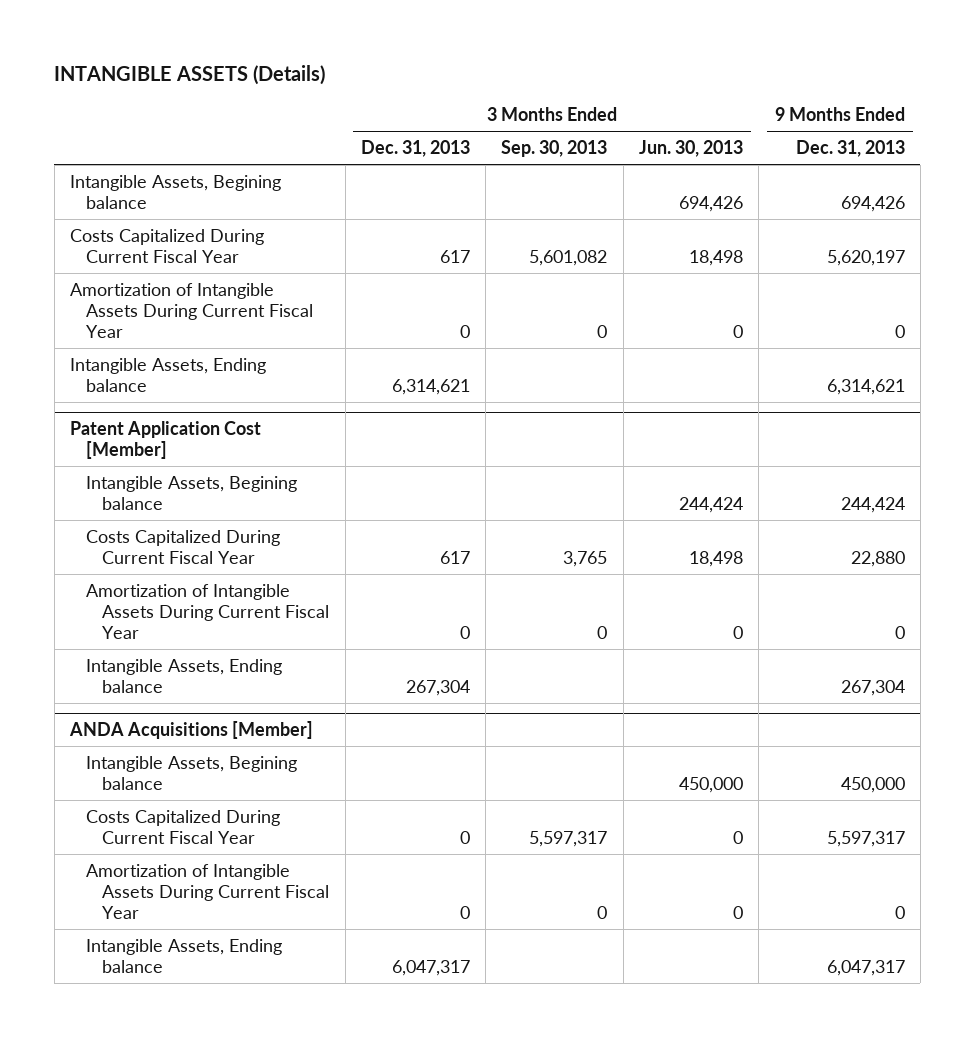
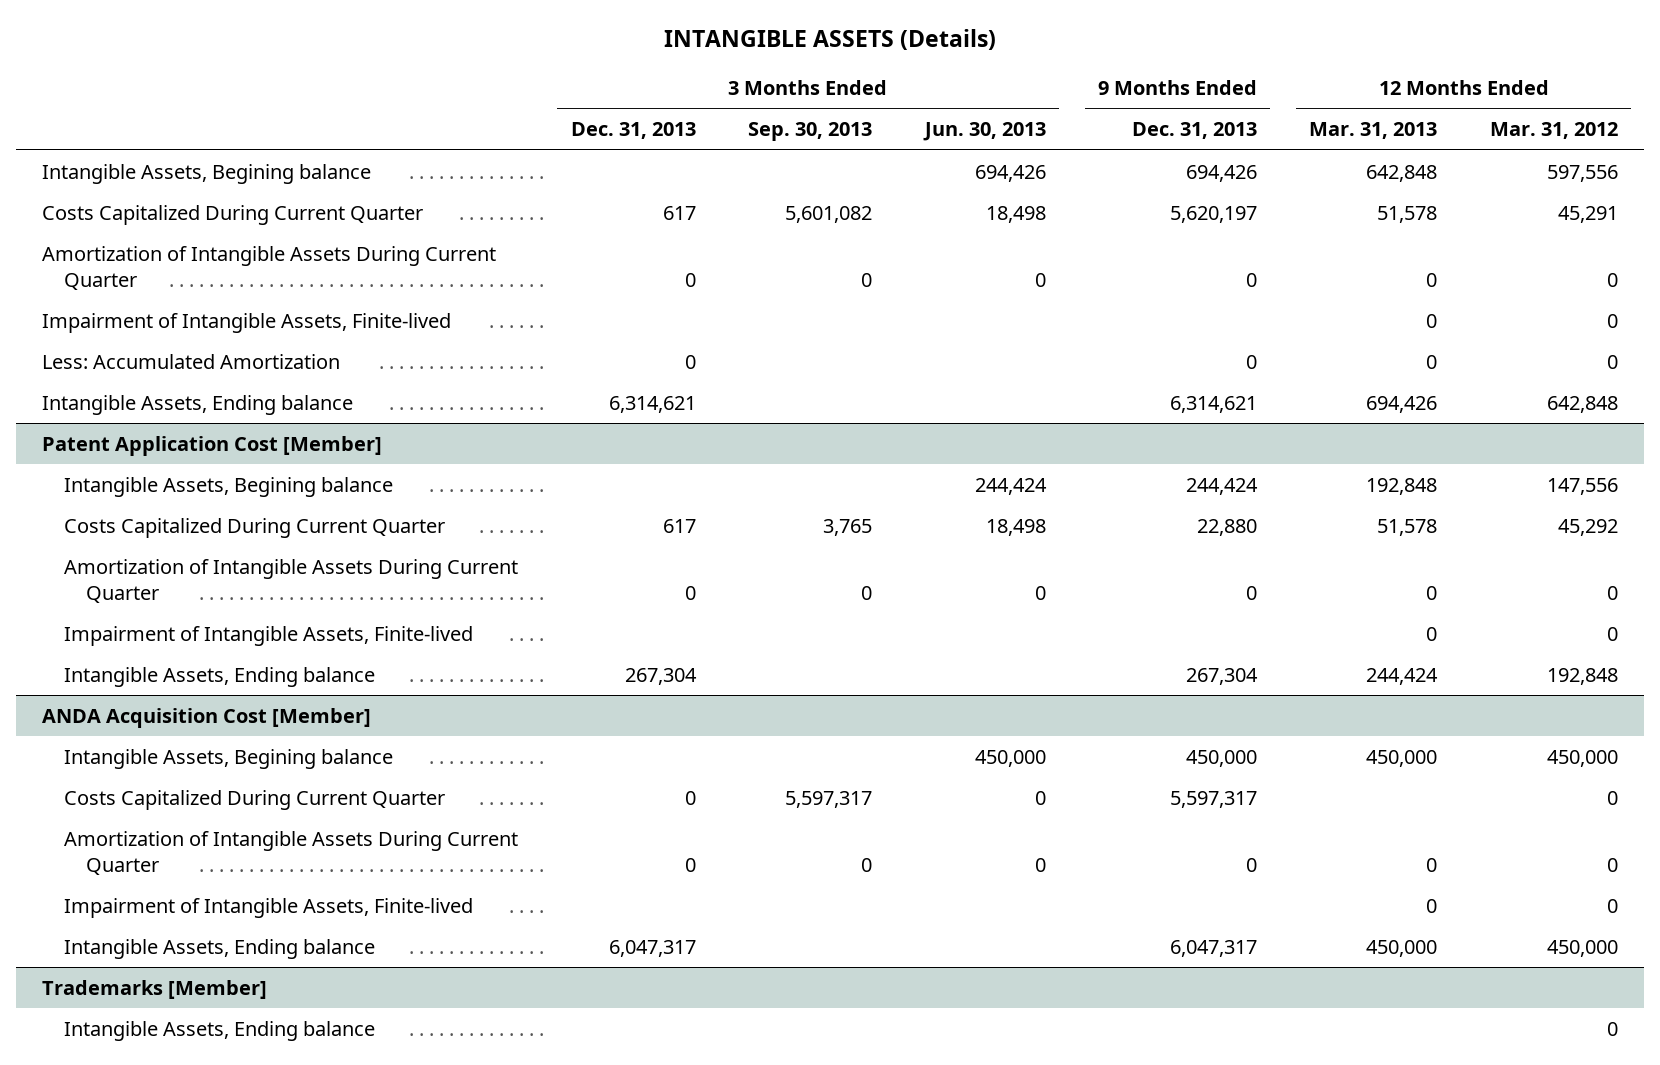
- | 3 Months Ended Dec. 31, 2013 | 3 Months Ended Sep. 30, 2013 | 3 Months Ended Jun. 30, 2013 | 9 Months Ended Dec. 31, 2013
+ | 3 Months Ended Dec. 31, 2013 | 3 Months Ended Sep. 30, 2013 | 3 Months Ended Jun. 30, 2013 | 9 Months Ended Dec. 31, 2013 | 12 Months Ended Mar. 31, 2013 | 12 Months Ended Mar. 31, 2012
- Costs Capitalized During Current Fiscal Year | 617 | 5,601,082 | 18,498 | 5,620,197
- Amortization of Intangible Assets During Current Fiscal Year | 0 | 0 | 0 | 0
+ Costs Capitalized During Current Quarter | 617 | 5,601,082 | 18,498 | 5,620,197 | 51,578 | 45,291
+ Amortization of Intangible Assets During Current Quarter | 0 | 0 | 0 | 0 | 0 | 0
+ Impairment of Intangible Assets, Finite-lived | | | | | 0 | 0
+ Less: Accumulated Amortization | 0 | | | 0 | 0 | 0
@ Patent Application Cost [Member]
- Costs Capitalized During Current Fiscal Year | 617 | 3,765 | 18,498 | 22,880
- Amortization of Intangible Assets During Current Fiscal Year | 0 | 0 | 0 | 0
+ Costs Capitalized During Current Quarter | 617 | 3,765 | 18,498 | 22,880 | 51,578 | 45,292
+ Amortization of Intangible Assets During Current Quarter | 0 | 0 | 0 | 0 | 0 | 0
+ Impairment of Intangible Assets, Finite-lived | | | | | 0 | 0
- ANDA Acquisitions [Member]
+ ANDA Acquisition Cost [Member]
- Costs Capitalized During Current Fiscal Year | 0 | 5,597,317 | 0 | 5,597,317
- Amortization of Intangible Assets During Current Fiscal Year | 0 | 0 | 0 | 0
+ Costs Capitalized During Current Quarter | 0 | 5,597,317 | 0 | 5,597,317 | | 0
+ Amortization of Intangible Assets During Current Quarter | 0 | 0 | 0 | 0 | 0 | 0
+ Impairment of Intangible Assets, Finite-lived | | | | | 0 | 0
+ Trademarks [Member]
+ Intangible Assets, Ending balance | | | | | | 0

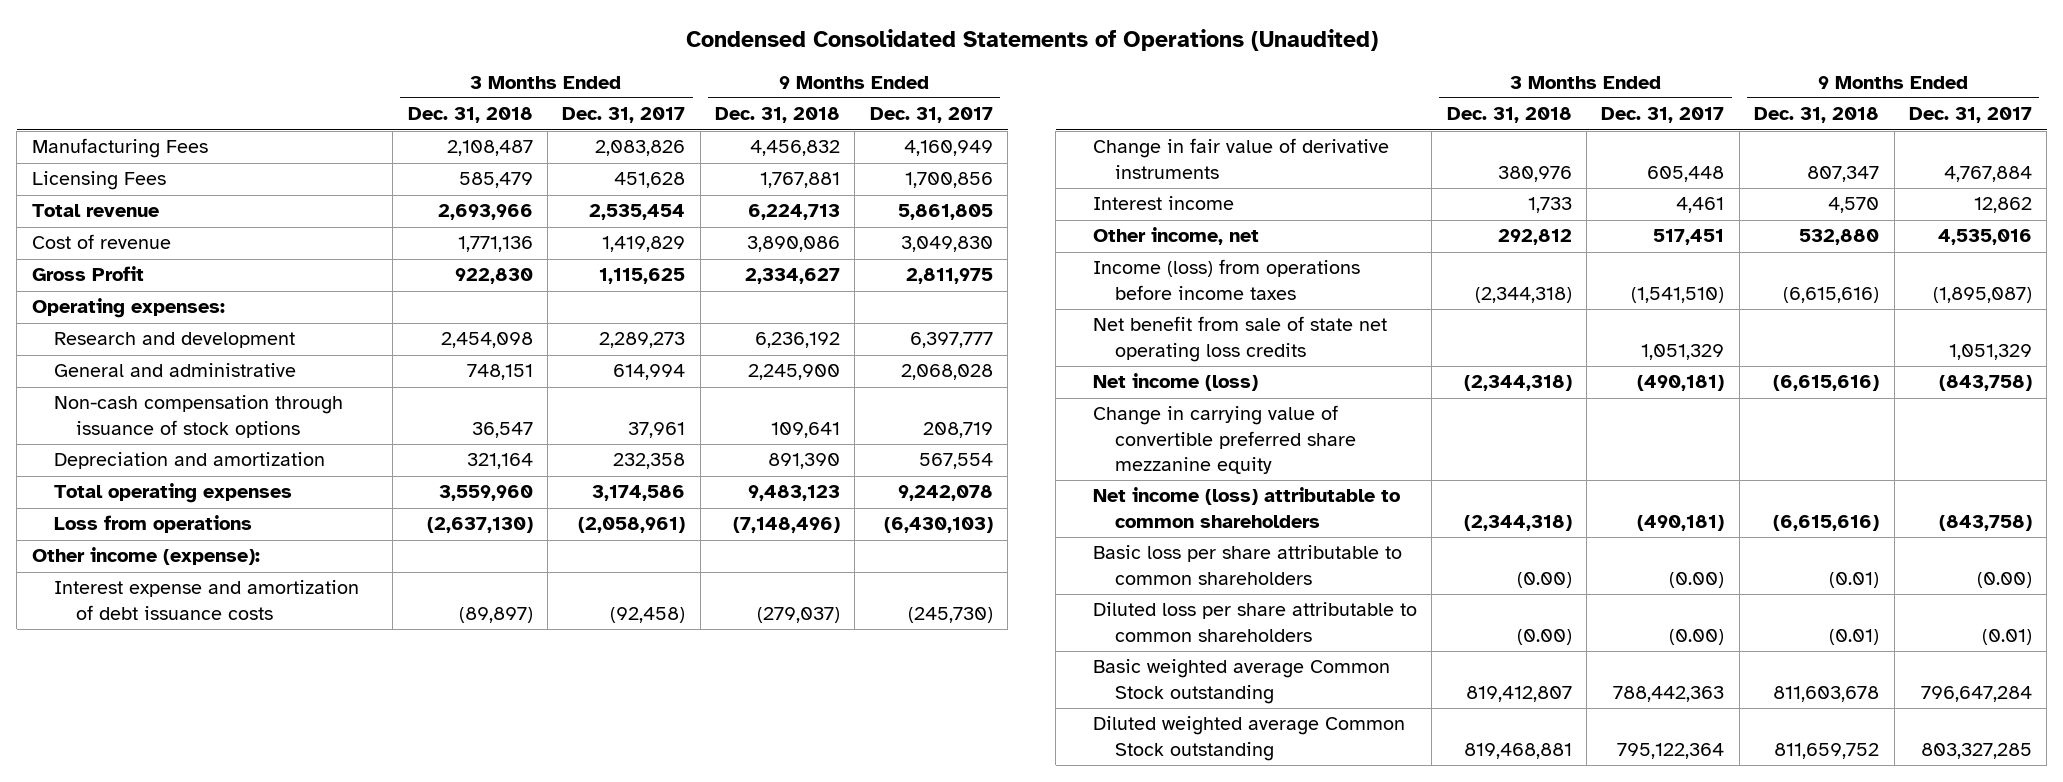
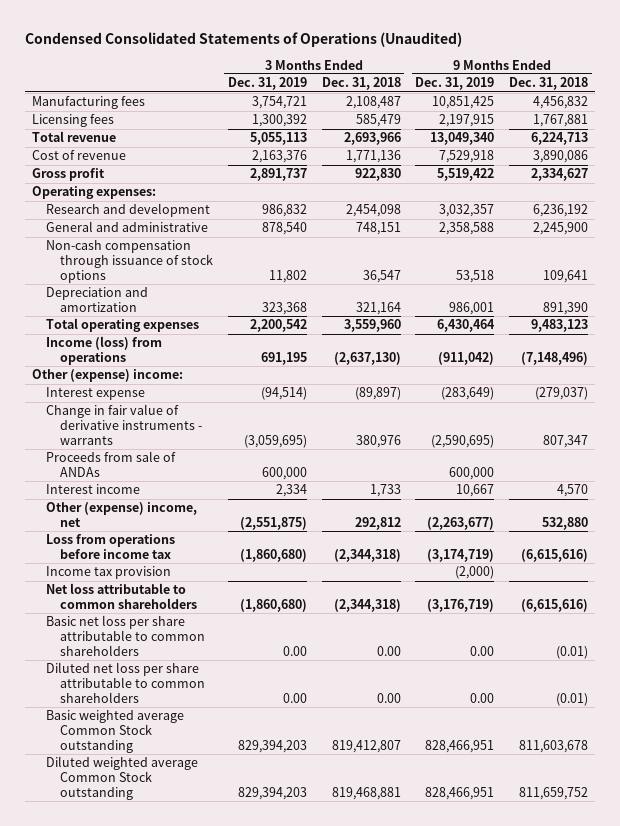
- | 3 Months Ended Dec. 31, 2018 | 3 Months Ended Dec. 31, 2017 | 9 Months Ended Dec. 31, 2018 | 9 Months Ended Dec. 31, 2017
+ | 3 Months Ended Dec. 31, 2019 | 3 Months Ended Dec. 31, 2018 | 9 Months Ended Dec. 31, 2019 | 9 Months Ended Dec. 31, 2018
- Manufacturing Fees | 2,108,487 | 2,083,826 | 4,456,832 | 4,160,949
- Licensing Fees | 585,479 | 451,628 | 1,767,881 | 1,700,856
+ Manufacturing fees | 3,754,721 | 2,108,487 | 10,851,425 | 4,456,832
+ Licensing fees | 1,300,392 | 585,479 | 2,197,915 | 1,767,881
- Gross Profit | 922,830 | 1,115,625 | 2,334,627 | 2,811,975
+ Gross profit | 2,891,737 | 922,830 | 5,519,422 | 2,334,627
- Loss from operations | (2,637,130) | (2,058,961) | (7,148,496) | (6,430,103)
- Other income (expense):
- Interest expense and amortization of debt issuance costs | (89,897) | (92,458) | (279,037) | (245,730)
- Change in fair value of derivative instruments | 380,976 | 605,448 | 807,347 | 4,767,884
+ Income (loss) from operations | 691,195 | (2,637,130) | (911,042) | (7,148,496)
+ Other (expense) income:
+ Interest expense | (94,514) | (89,897) | (283,649) | (279,037)
+ Change in fair value of derivative instruments - warrants | (3,059,695) | 380,976 | (2,590,695) | 807,347
+ Proceeds from sale of ANDAs | 600,000 | | 600,000 |
- Other income, net | 292,812 | 517,451 | 532,880 | 4,535,016
- Income (loss) from operations before income taxes | (2,344,318) | (1,541,510) | (6,615,616) | (1,895,087)
- Net benefit from sale of state net operating loss credits | | 1,051,329 | | 1,051,329
- Net income (loss) | (2,344,318) | (490,181) | (6,615,616) | (843,758)
- Change in carrying value of convertible preferred share mezzanine equity
- Net income (loss) attributable to common shareholders | (2,344,318) | (490,181) | (6,615,616) | (843,758)
- Basic loss per share attributable to common shareholders | (0.00) | (0.00) | (0.01) | (0.00)
- Diluted loss per share attributable to common shareholders | (0.00) | (0.00) | (0.01) | (0.01)
+ Other (expense) income, net | (2,551,875) | 292,812 | (2,263,677) | 532,880
+ Loss from operations before income tax | (1,860,680) | (2,344,318) | (3,174,719) | (6,615,616)
+ Income tax provision | | | (2,000) |
+ Net loss attributable to common shareholders | (1,860,680) | (2,344,318) | (3,176,719) | (6,615,616)
+ Basic net loss per share attributable to common shareholders | 0.00 | 0.00 | 0.00 | (0.01)
+ Diluted net loss per share attributable to common shareholders | 0.00 | 0.00 | 0.00 | (0.01)

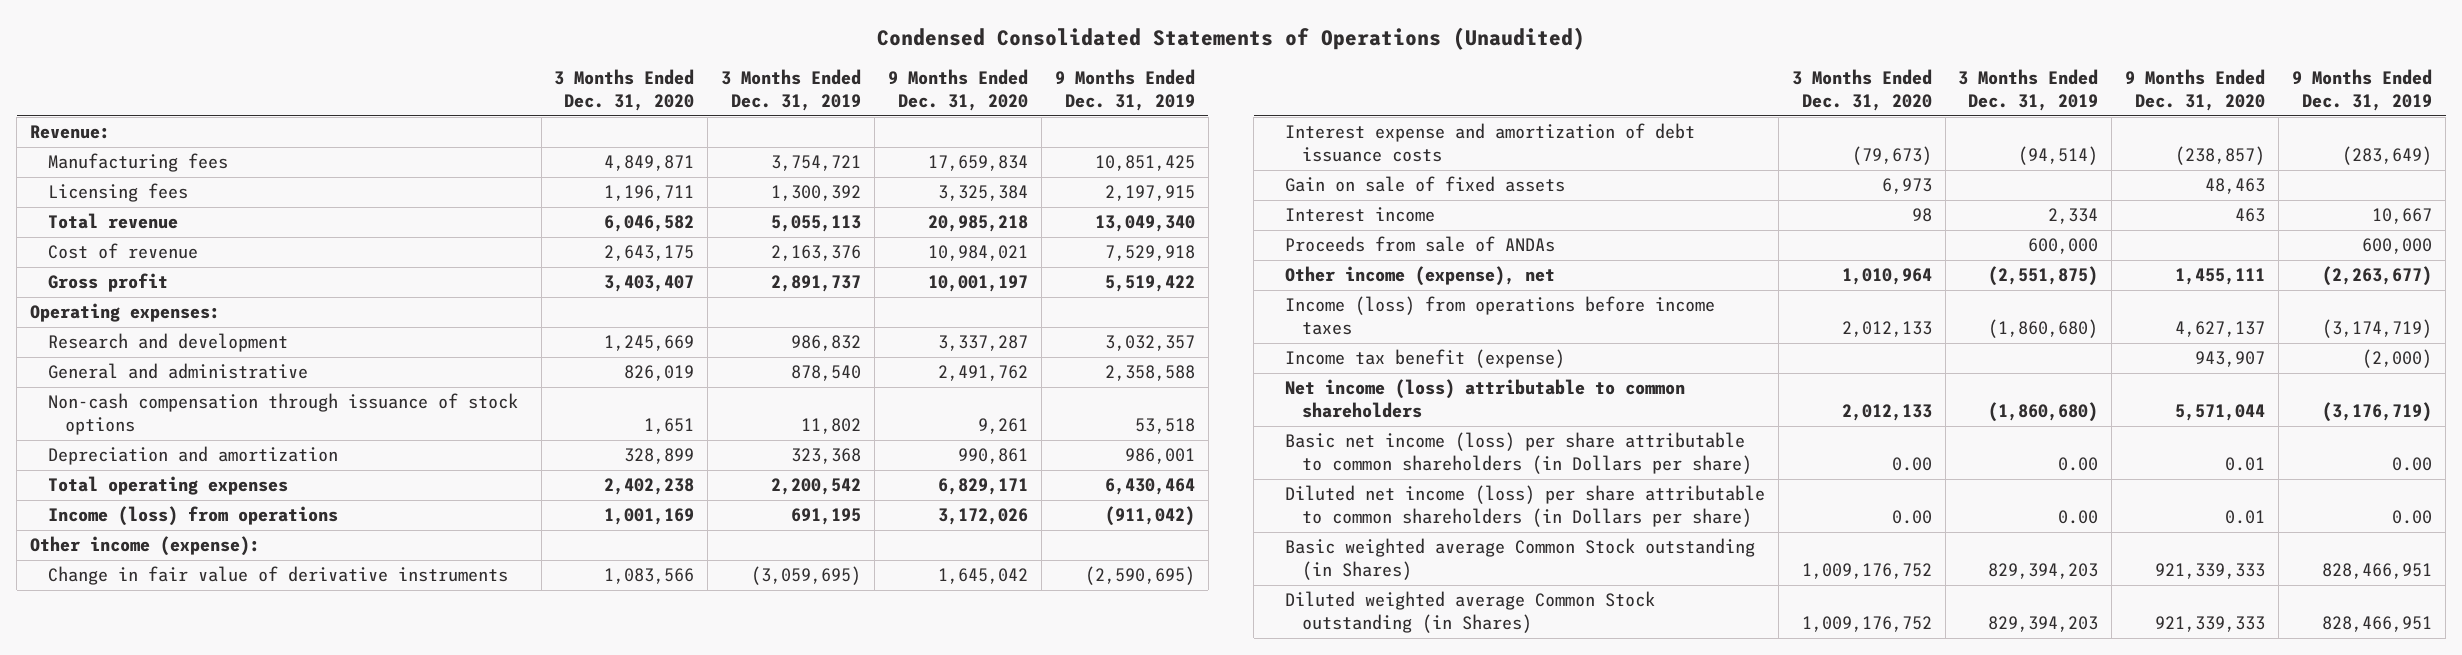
- | 3 Months Ended Dec. 31, 2019 | 3 Months Ended Dec. 31, 2018 | 9 Months Ended Dec. 31, 2019 | 9 Months Ended Dec. 31, 2018
+ | 3 Months Ended Dec. 31, 2020 | 3 Months Ended Dec. 31, 2019 | 9 Months Ended Dec. 31, 2020 | 9 Months Ended Dec. 31, 2019
+ Revenue:
- Other (expense) income:
- Interest expense | (94,514) | (89,897) | (283,649) | (279,037)
- Change in fair value of derivative instruments - warrants | (3,059,695) | 380,976 | (2,590,695) | 807,347
+ Other income (expense):
+ Change in fair value of derivative instruments | 1,083,566 | (3,059,695) | 1,645,042 | (2,590,695)
+ Interest expense and amortization of debt issuance costs | (79,673) | (94,514) | (238,857) | (283,649)
+ Gain on sale of fixed assets | 6,973 | | 48,463 |
- Other (expense) income, net | (2,551,875) | 292,812 | (2,263,677) | 532,880
- Loss from operations before income tax | (1,860,680) | (2,344,318) | (3,174,719) | (6,615,616)
- Income tax provision | | | (2,000) |
- Net loss attributable to common shareholders | (1,860,680) | (2,344,318) | (3,176,719) | (6,615,616)
- Basic net loss per share attributable to common shareholders | 0.00 | 0.00 | 0.00 | (0.01)
- Diluted net loss per share attributable to common shareholders | 0.00 | 0.00 | 0.00 | (0.01)
- Basic weighted average Common Stock outstanding | 829,394,203 | 819,412,807 | 828,466,951 | 811,603,678
- Diluted weighted average Common Stock outstanding | 829,394,203 | 819,468,881 | 828,466,951 | 811,659,752
moved down: Proceeds from sale of ANDAs | | 600,000 | | 600,000
+ Other income (expense), net | 1,010,964 | (2,551,875) | 1,455,111 | (2,263,677)
+ Income (loss) from operations before income taxes | 2,012,133 | (1,860,680) | 4,627,137 | (3,174,719)
+ Income tax benefit (expense) | | | 943,907 | (2,000)
+ Net income (loss) attributable to common shareholders | 2,012,133 | (1,860,680) | 5,571,044 | (3,176,719)
+ Basic net income (loss) per share attributable to common shareholders (in Dollars per share) | 0.00 | 0.00 | 0.01 | 0.00
+ Diluted net income (loss) per share attributable to common shareholders (in Dollars per share) | 0.00 | 0.00 | 0.01 | 0.00
+ Basic weighted average Common Stock outstanding (in Shares) | 1,009,176,752 | 829,394,203 | 921,339,333 | 828,466,951
+ Diluted weighted average Common Stock outstanding (in Shares) | 1,009,176,752 | 829,394,203 | 921,339,333 | 828,466,951

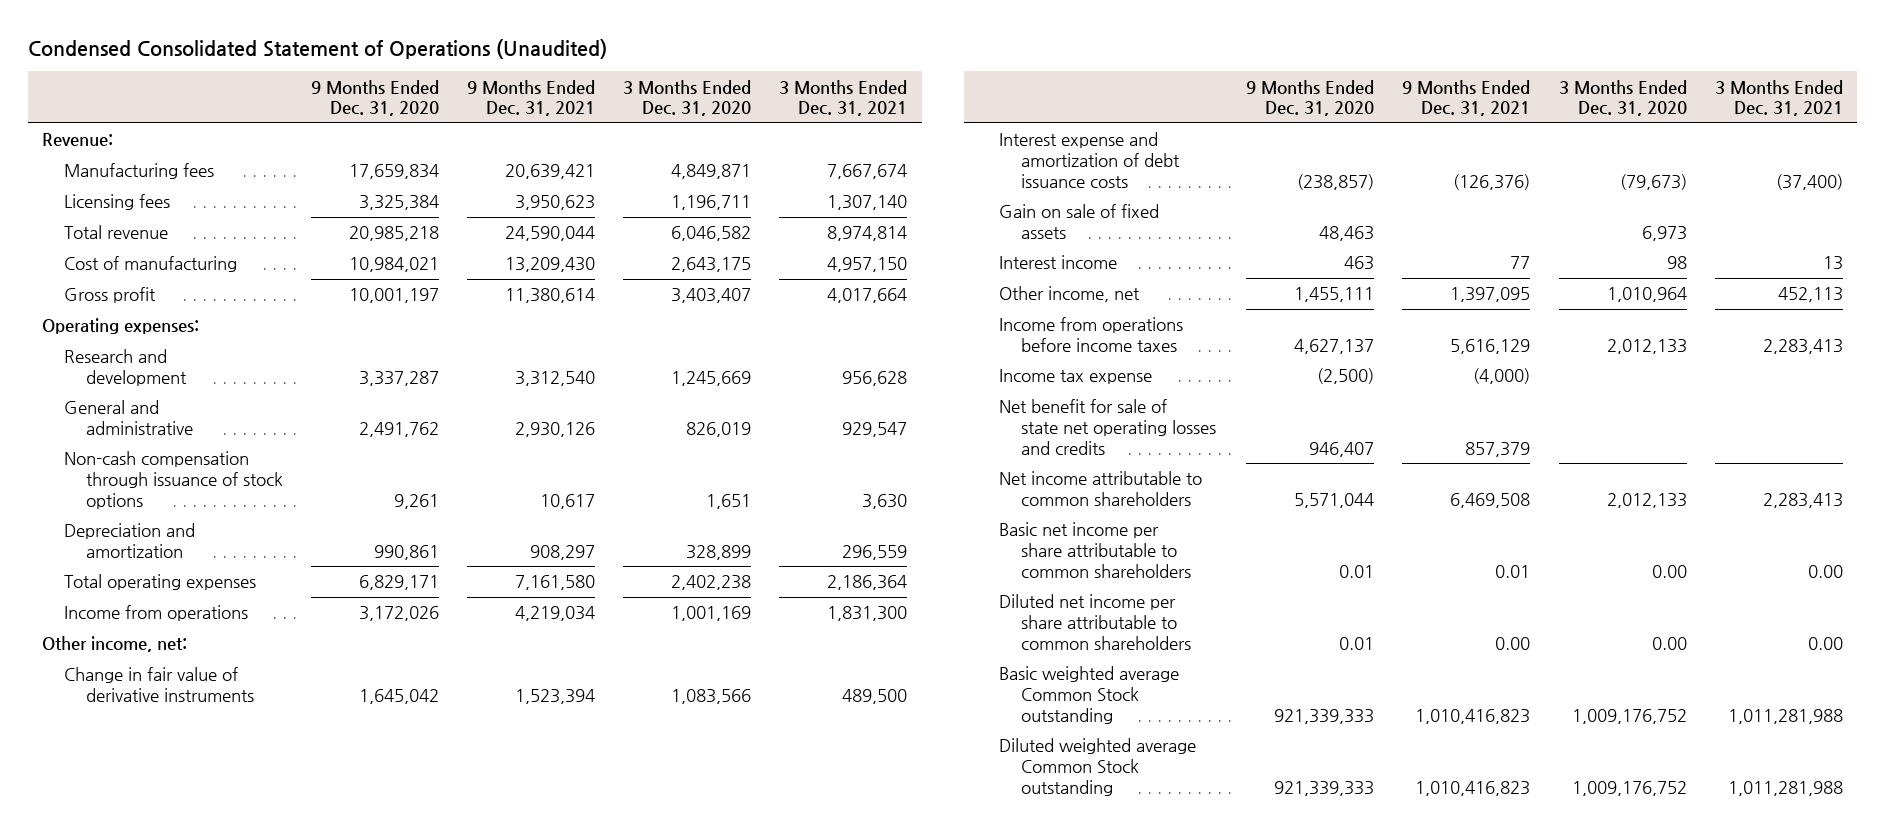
- Condensed Consolidated Statements of Operations (Unaudited)
+ Condensed Consolidated Statement of Operations (Unaudited)
- | 3 Months Ended Dec. 31, 2020 | 3 Months Ended Dec. 31, 2019 | 9 Months Ended Dec. 31, 2020 | 9 Months Ended Dec. 31, 2019
+ | 9 Months Ended Dec. 31, 2020 | 9 Months Ended Dec. 31, 2021 | 3 Months Ended Dec. 31, 2020 | 3 Months Ended Dec. 31, 2021
- Cost of revenue | 2,643,175 | 2,163,376 | 10,984,021 | 7,529,918
+ Cost of manufacturing | 10,984,021 | 13,209,430 | 2,643,175 | 4,957,150
- Income (loss) from operations | 1,001,169 | 691,195 | 3,172,026 | (911,042)
- Other income (expense):
+ Income from operations | 3,172,026 | 4,219,034 | 1,001,169 | 1,831,300
+ Other income, net:
- Proceeds from sale of ANDAs | | 600,000 | | 600,000
- Other income (expense), net | 1,010,964 | (2,551,875) | 1,455,111 | (2,263,677)
- Income (loss) from operations before income taxes | 2,012,133 | (1,860,680) | 4,627,137 | (3,174,719)
- Income tax benefit (expense) | | | 943,907 | (2,000)
- Net income (loss) attributable to common shareholders | 2,012,133 | (1,860,680) | 5,571,044 | (3,176,719)
- Basic net income (loss) per share attributable to common shareholders (in Dollars per share) | 0.00 | 0.00 | 0.01 | 0.00
- Diluted net income (loss) per share attributable to common shareholders (in Dollars per share) | 0.00 | 0.00 | 0.01 | 0.00
- Basic weighted average Common Stock outstanding (in Shares) | 1,009,176,752 | 829,394,203 | 921,339,333 | 828,466,951
- Diluted weighted average Common Stock outstanding (in Shares) | 1,009,176,752 | 829,394,203 | 921,339,333 | 828,466,951
+ Other income, net | 1,455,111 | 1,397,095 | 1,010,964 | 452,113
+ Income from operations before income taxes | 4,627,137 | 5,616,129 | 2,012,133 | 2,283,413
+ Income tax expense | (2,500) | (4,000) | |
+ Net benefit for sale of state net operating losses and credits | 946,407 | 857,379 | |
+ Net income attributable to common shareholders | 5,571,044 | 6,469,508 | 2,012,133 | 2,283,413
+ Basic net income per share attributable to common shareholders | 0.01 | 0.01 | 0.00 | 0.00
+ Diluted net income per share attributable to common shareholders | 0.01 | 0.00 | 0.00 | 0.00
+ Basic weighted average Common Stock outstanding | 921,339,333 | 1,010,416,823 | 1,009,176,752 | 1,011,281,988
+ Diluted weighted average Common Stock outstanding | 921,339,333 | 1,010,416,823 | 1,009,176,752 | 1,011,281,988

